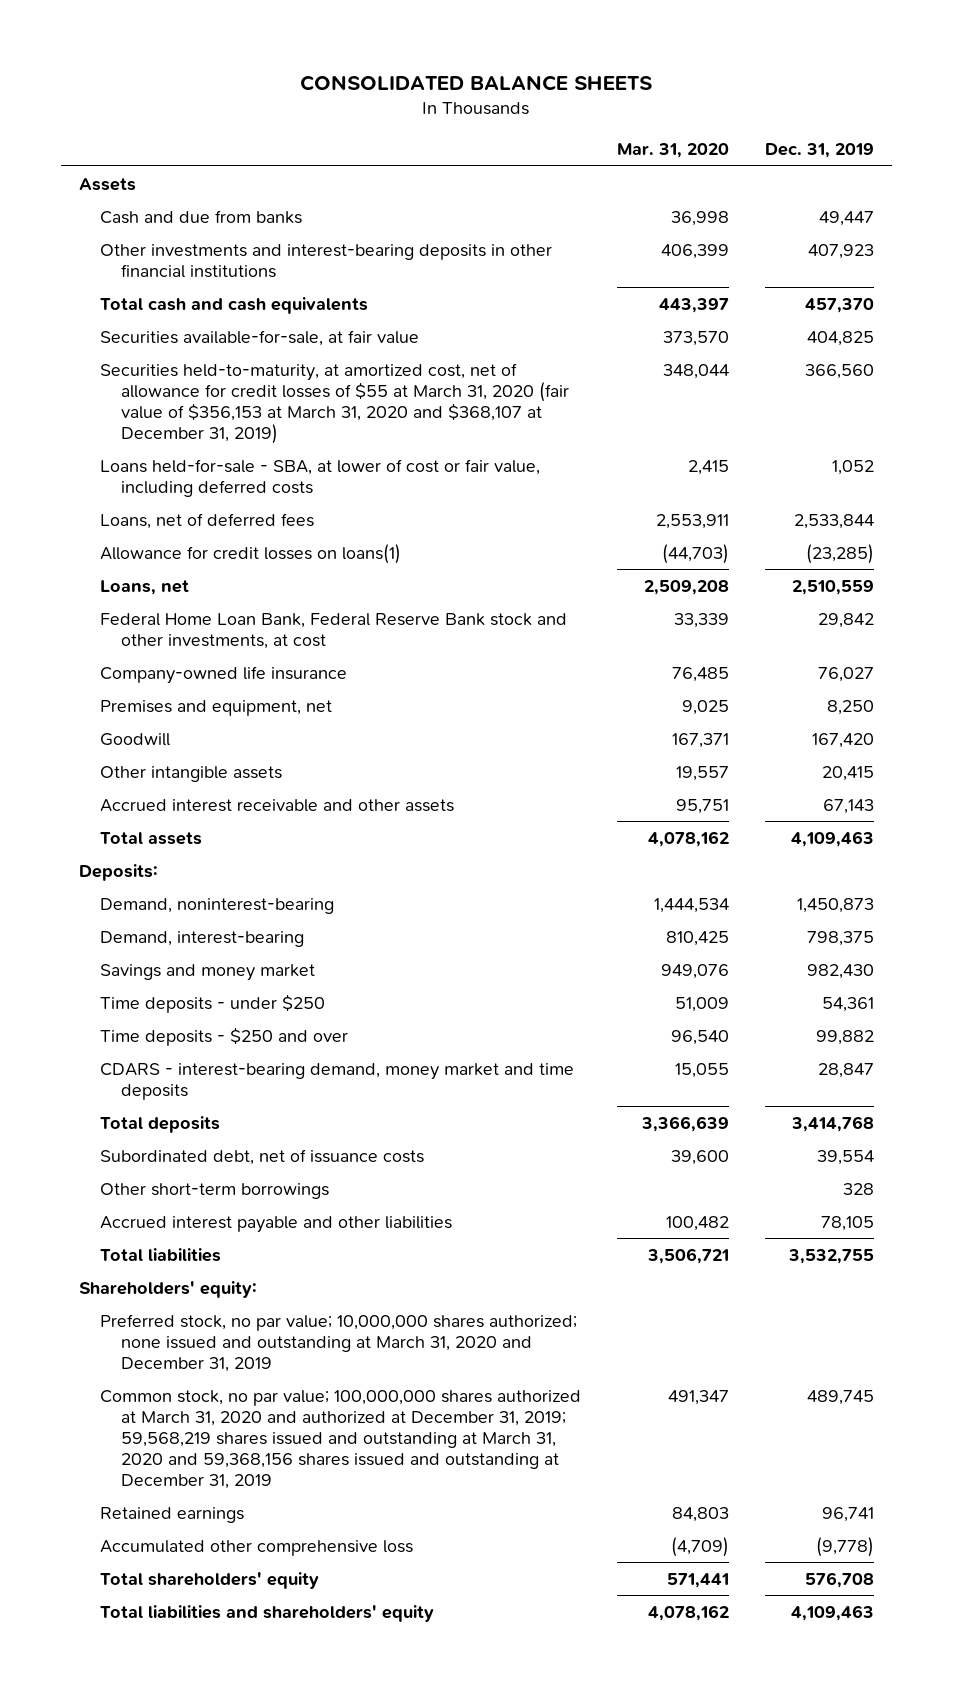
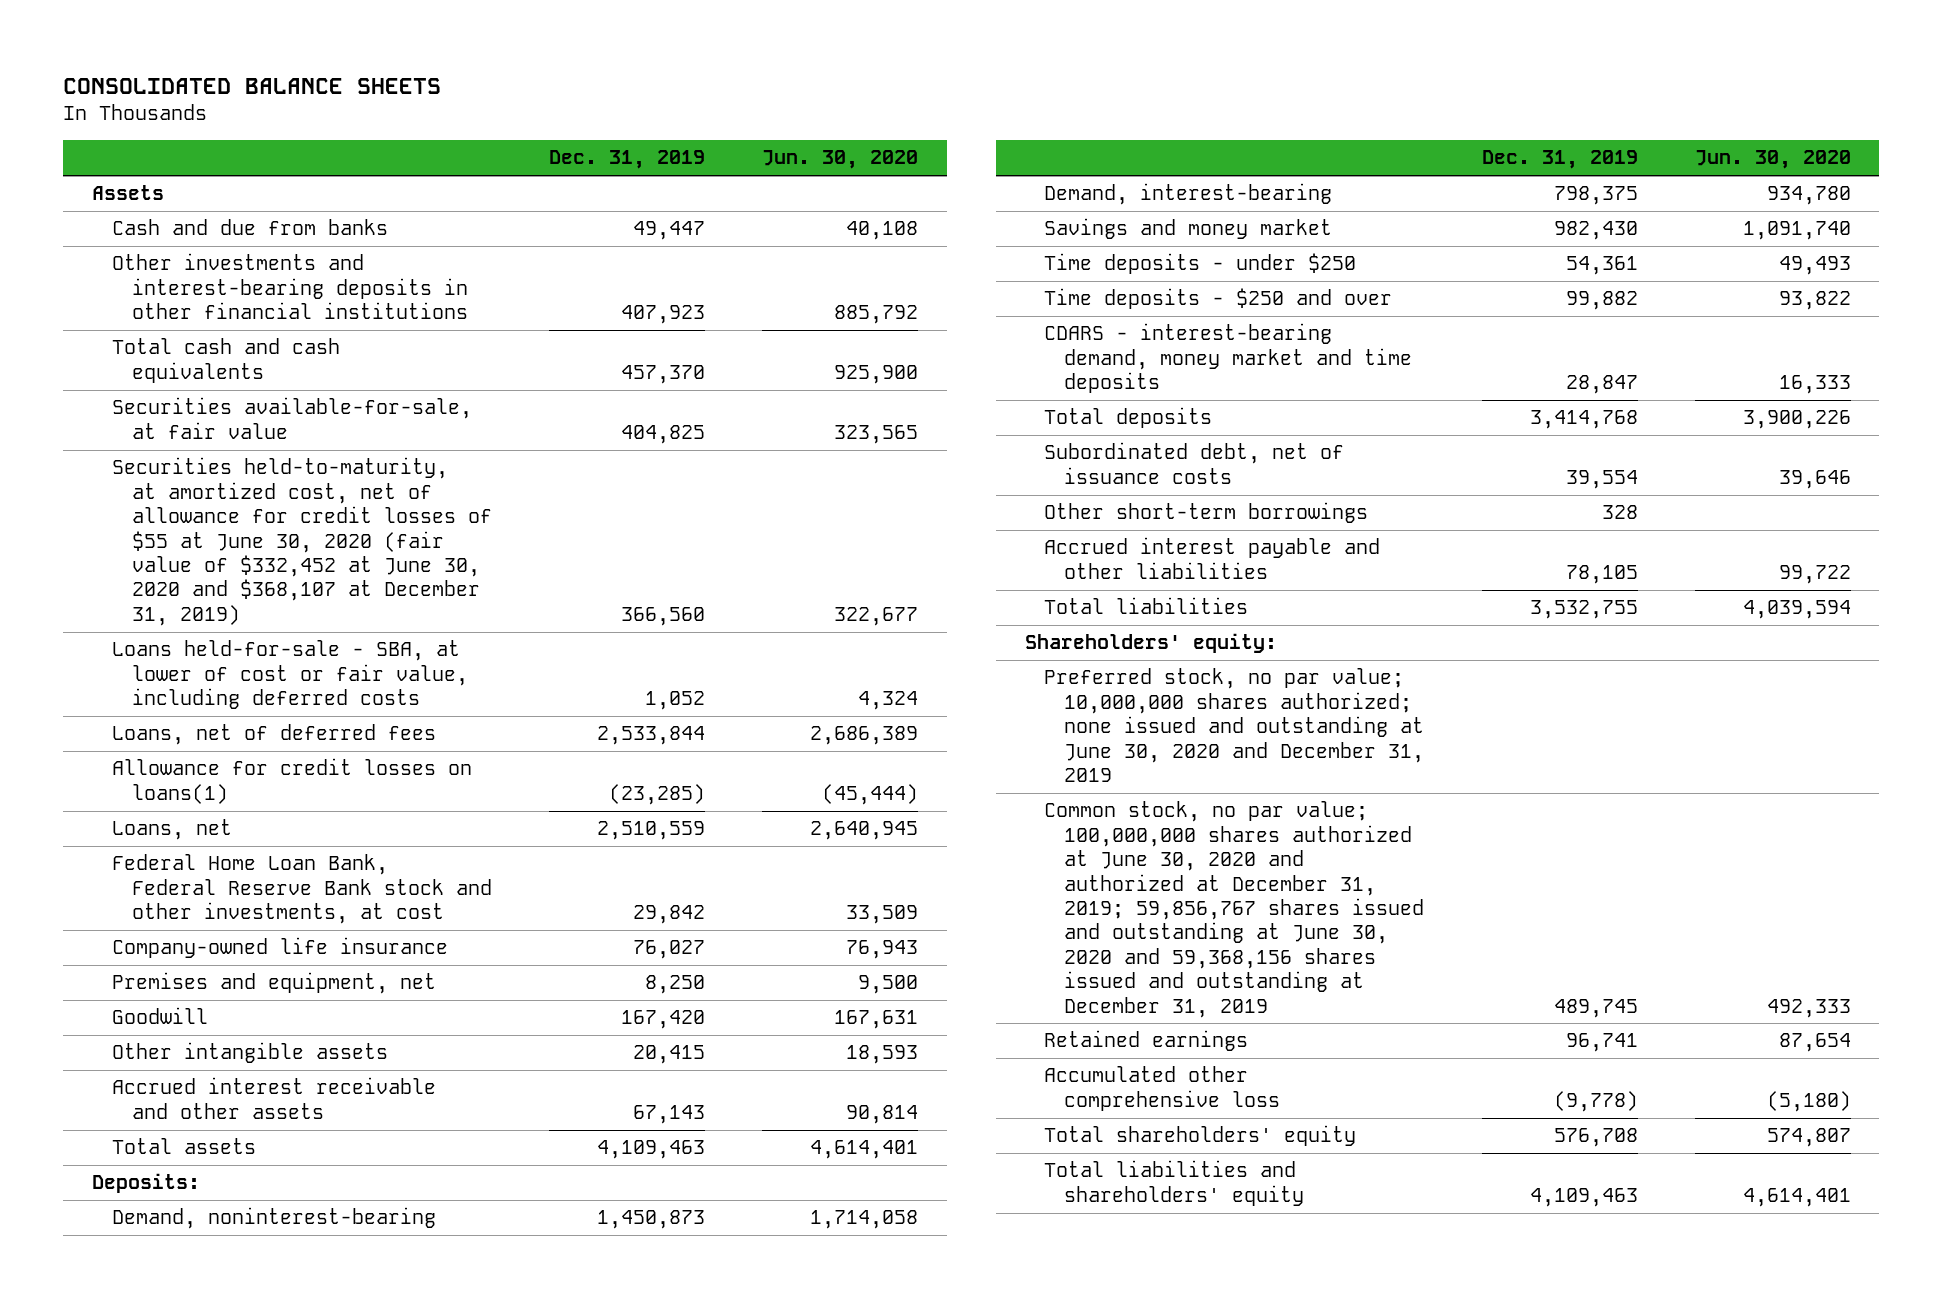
- | Mar. 31, 2020 | Dec. 31, 2019
+ | Dec. 31, 2019 | Jun. 30, 2020
- Securities held-to-maturity, at amortized cost, net of allowance for credit losses of $55 at March 31, 2020 (fair value of $356,153 at March 31, 2020 and $368,107 at December 31, 2019) | 348,044 | 366,560
+ Securities held-to-maturity, at amortized cost, net of allowance for credit losses of $55 at June 30, 2020 (fair value of $332,452 at June 30, 2020 and $368,107 at December 31, 2019) | 366,560 | 322,677
- Preferred stock, no par value; 10,000,000 shares authorized; none issued and outstanding at March 31, 2020 and December 31, 2019
- Common stock, no par value; 100,000,000 shares authorized at March 31, 2020 and authorized at December 31, 2019; 59,568,219 shares issued and outstanding at March 31, 2020 and 59,368,156 shares issued and outstanding at December 31, 2019 | 491,347 | 489,745
+ Preferred stock, no par value; 10,000,000 shares authorized; none issued and outstanding at June 30, 2020 and December 31, 2019
+ Common stock, no par value; 100,000,000 shares authorized at June 30, 2020 and authorized at December 31, 2019; 59,856,767 shares issued and outstanding at June 30, 2020 and 59,368,156 shares issued and outstanding at December 31, 2019 | 489,745 | 492,333

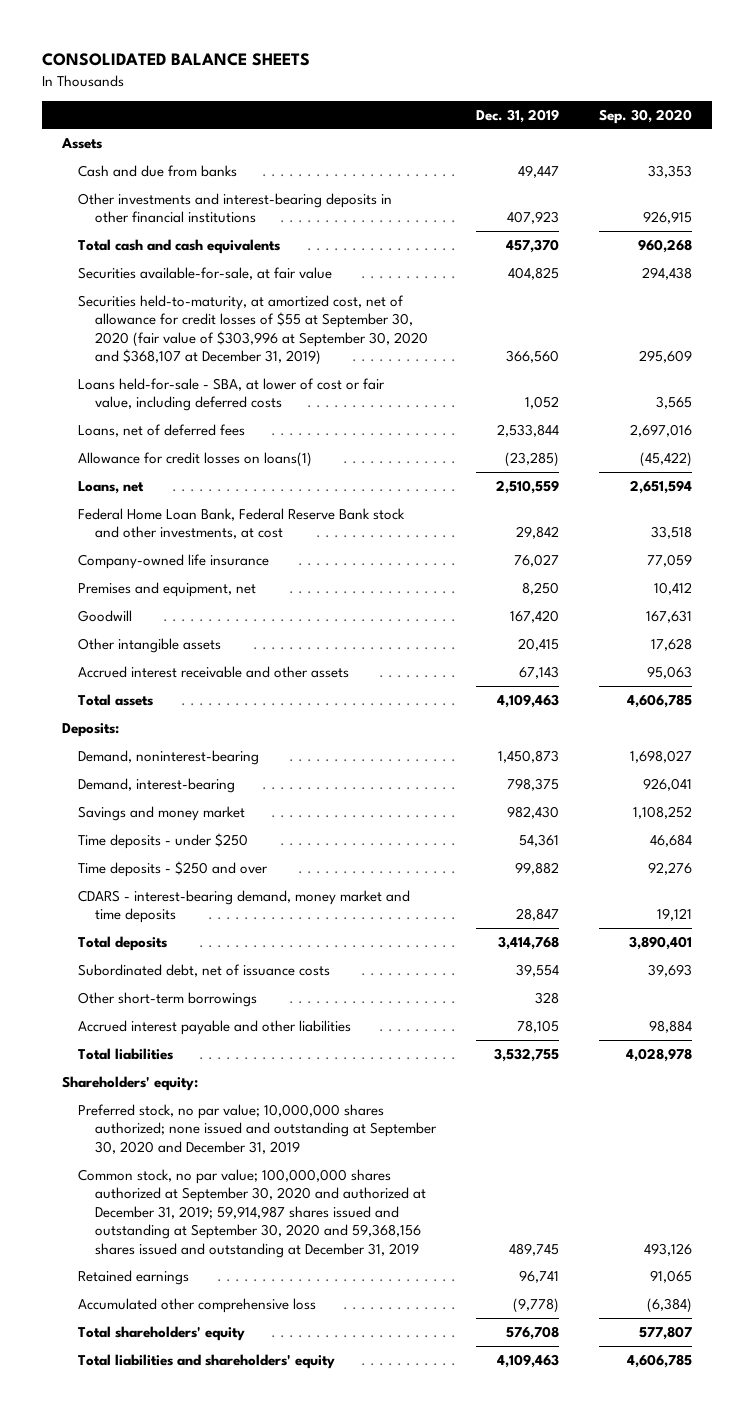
- | Dec. 31, 2019 | Jun. 30, 2020
+ | Dec. 31, 2019 | Sep. 30, 2020
- Securities held-to-maturity, at amortized cost, net of allowance for credit losses of $55 at June 30, 2020 (fair value of $332,452 at June 30, 2020 and $368,107 at December 31, 2019) | 366,560 | 322,677
+ Securities held-to-maturity, at amortized cost, net of allowance for credit losses of $55 at September 30, 2020 (fair value of $303,996 at September 30, 2020 and $368,107 at December 31, 2019) | 366,560 | 295,609
- Preferred stock, no par value; 10,000,000 shares authorized; none issued and outstanding at June 30, 2020 and December 31, 2019
- Common stock, no par value; 100,000,000 shares authorized at June 30, 2020 and authorized at December 31, 2019; 59,856,767 shares issued and outstanding at June 30, 2020 and 59,368,156 shares issued and outstanding at December 31, 2019 | 489,745 | 492,333
+ Preferred stock, no par value; 10,000,000 shares authorized; none issued and outstanding at September 30, 2020 and December 31, 2019
+ Common stock, no par value; 100,000,000 shares authorized at September 30, 2020 and authorized at December 31, 2019; 59,914,987 shares issued and outstanding at September 30, 2020 and 59,368,156 shares issued and outstanding at December 31, 2019 | 489,745 | 493,126

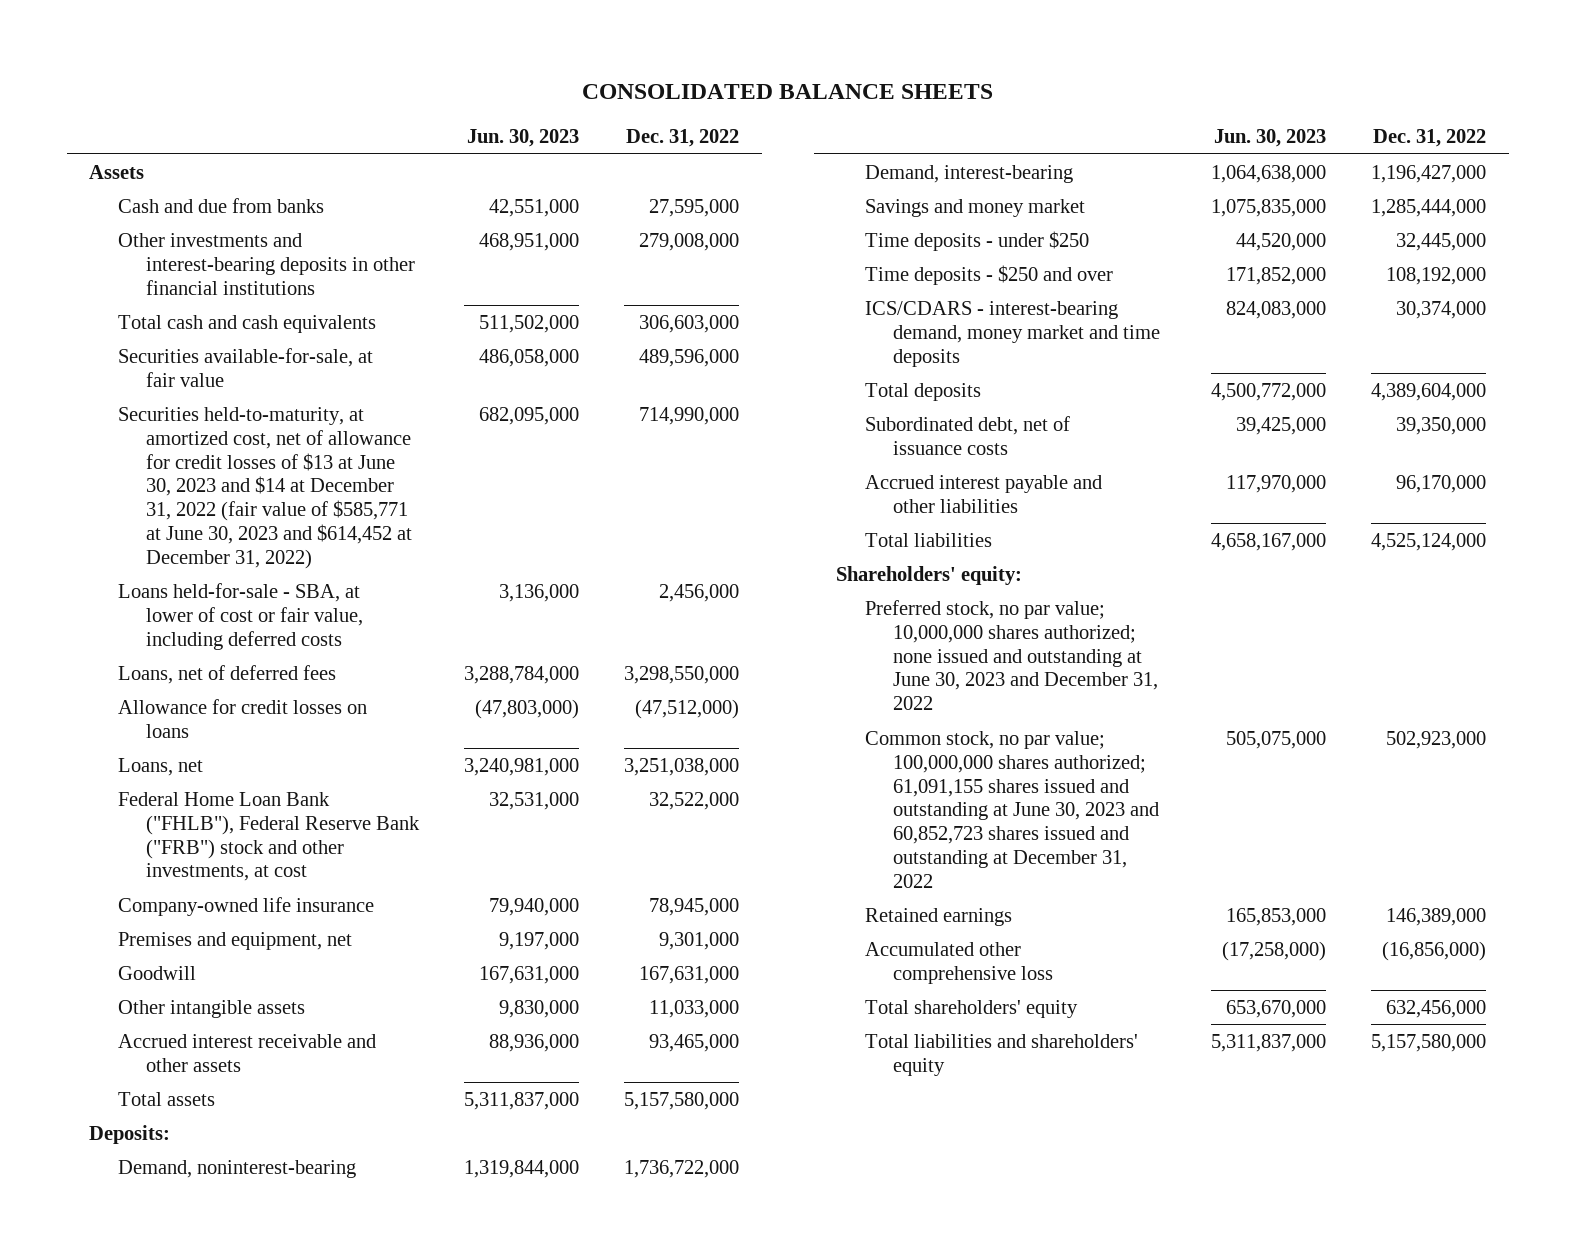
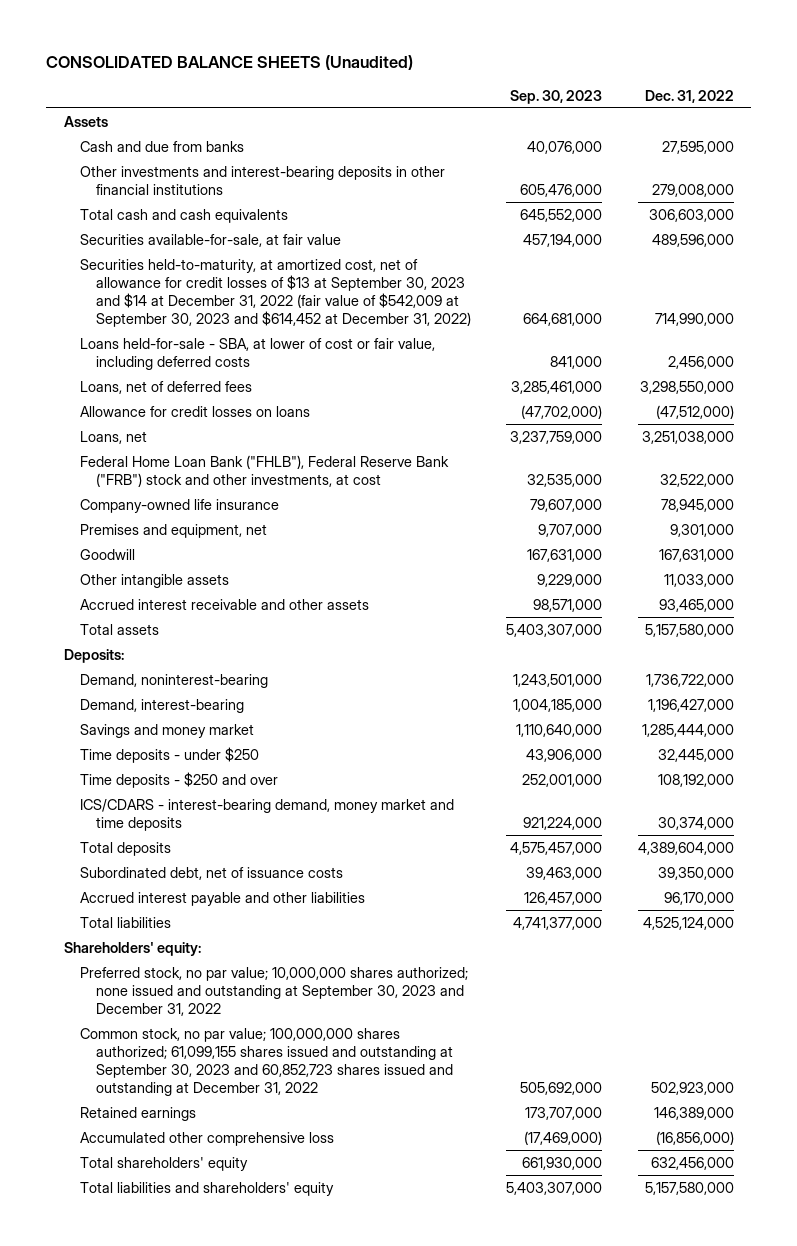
- CONSOLIDATED BALANCE SHEETS
+ CONSOLIDATED BALANCE SHEETS (Unaudited)
- | Jun. 30, 2023 | Dec. 31, 2022
+ | Sep. 30, 2023 | Dec. 31, 2022
- Securities held-to-maturity, at amortized cost, net of allowance for credit losses of $13 at June 30, 2023 and $14 at December 31, 2022 (fair value of $585,771 at June 30, 2023 and $614,452 at December 31, 2022) | 682,095,000 | 714,990,000
+ Securities held-to-maturity, at amortized cost, net of allowance for credit losses of $13 at September 30, 2023 and $14 at December 31, 2022 (fair value of $542,009 at September 30, 2023 and $614,452 at December 31, 2022) | 664,681,000 | 714,990,000
- Preferred stock, no par value; 10,000,000 shares authorized; none issued and outstanding at June 30, 2023 and December 31, 2022
- Common stock, no par value; 100,000,000 shares authorized; 61,091,155 shares issued and outstanding at June 30, 2023 and 60,852,723 shares issued and outstanding at December 31, 2022 | 505,075,000 | 502,923,000
+ Preferred stock, no par value; 10,000,000 shares authorized; none issued and outstanding at September 30, 2023 and December 31, 2022
+ Common stock, no par value; 100,000,000 shares authorized; 61,099,155 shares issued and outstanding at September 30, 2023 and 60,852,723 shares issued and outstanding at December 31, 2022 | 505,692,000 | 502,923,000

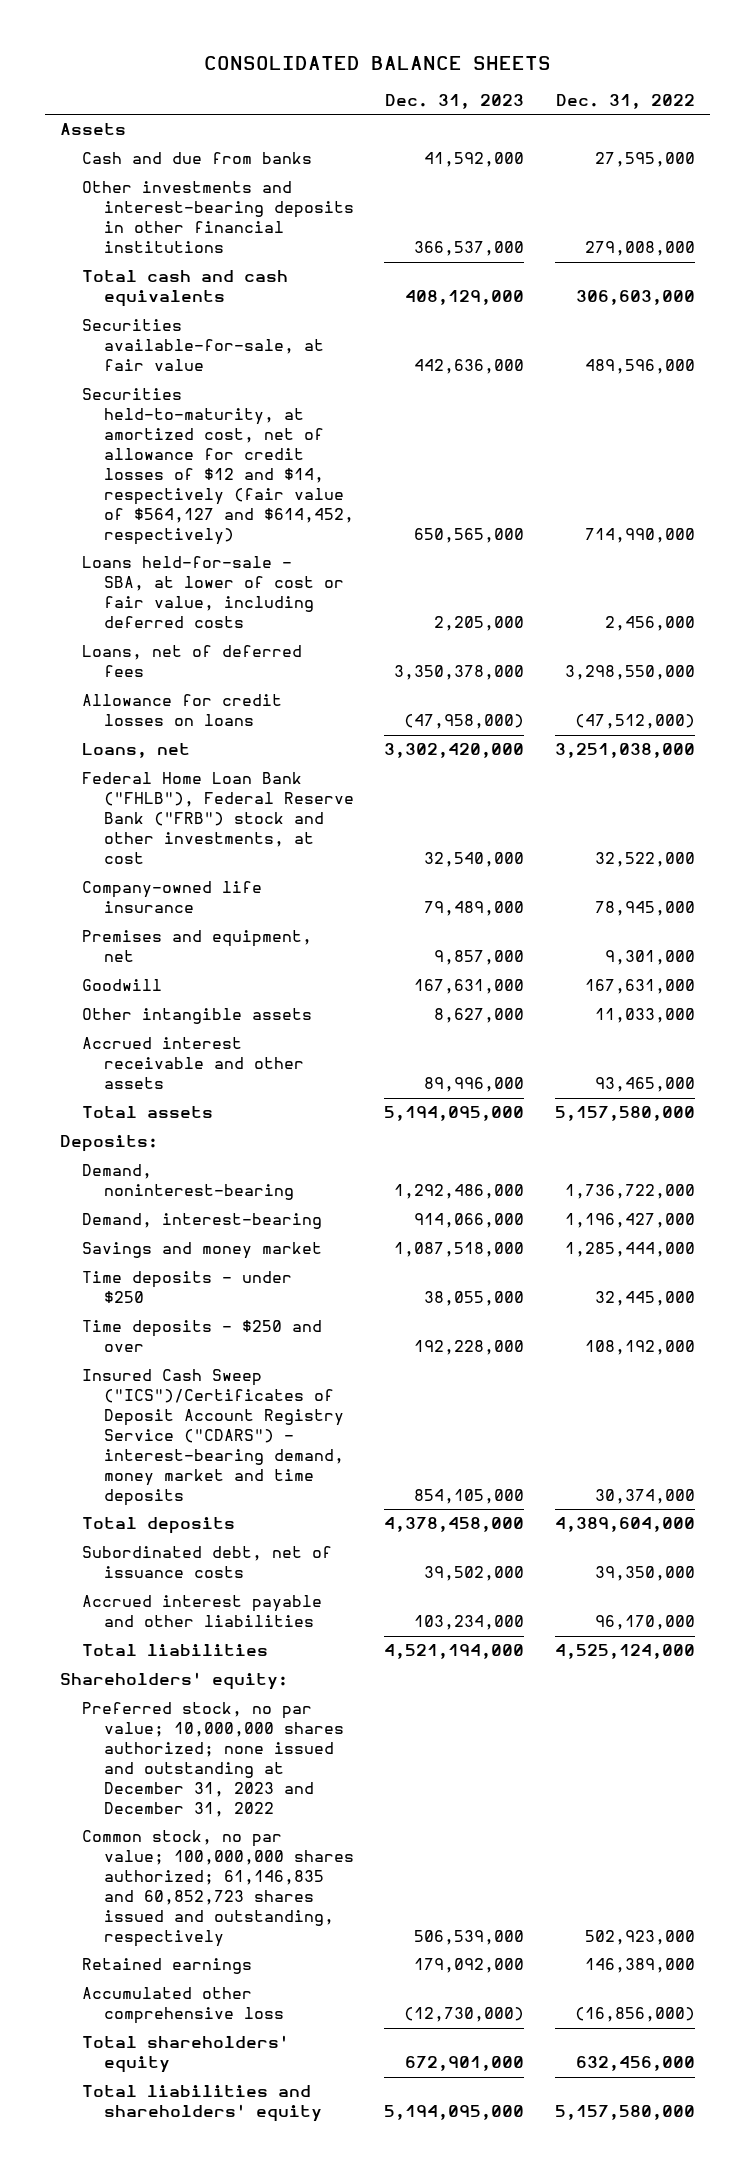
- CONSOLIDATED BALANCE SHEETS (Unaudited)
+ CONSOLIDATED BALANCE SHEETS
- | Sep. 30, 2023 | Dec. 31, 2022
+ | Dec. 31, 2023 | Dec. 31, 2022
- Securities held-to-maturity, at amortized cost, net of allowance for credit losses of $13 at September 30, 2023 and $14 at December 31, 2022 (fair value of $542,009 at September 30, 2023 and $614,452 at December 31, 2022) | 664,681,000 | 714,990,000
+ Securities held-to-maturity, at amortized cost, net of allowance for credit losses of $12 and $14, respectively (fair value of $564,127 and $614,452, respectively) | 650,565,000 | 714,990,000
- ICS/CDARS - interest-bearing demand, money market and time deposits | 921,224,000 | 30,374,000
+ Insured Cash Sweep ("ICS")/Certificates of Deposit Account Registry Service ("CDARS") - interest-bearing demand, money market and time deposits | 854,105,000 | 30,374,000
- Preferred stock, no par value; 10,000,000 shares authorized; none issued and outstanding at September 30, 2023 and December 31, 2022
- Common stock, no par value; 100,000,000 shares authorized; 61,099,155 shares issued and outstanding at September 30, 2023 and 60,852,723 shares issued and outstanding at December 31, 2022 | 505,692,000 | 502,923,000
+ Preferred stock, no par value; 10,000,000 shares authorized; none issued and outstanding at December 31, 2023 and December 31, 2022
+ Common stock, no par value; 100,000,000 shares authorized; 61,146,835 and 60,852,723 shares issued and outstanding, respectively | 506,539,000 | 502,923,000

